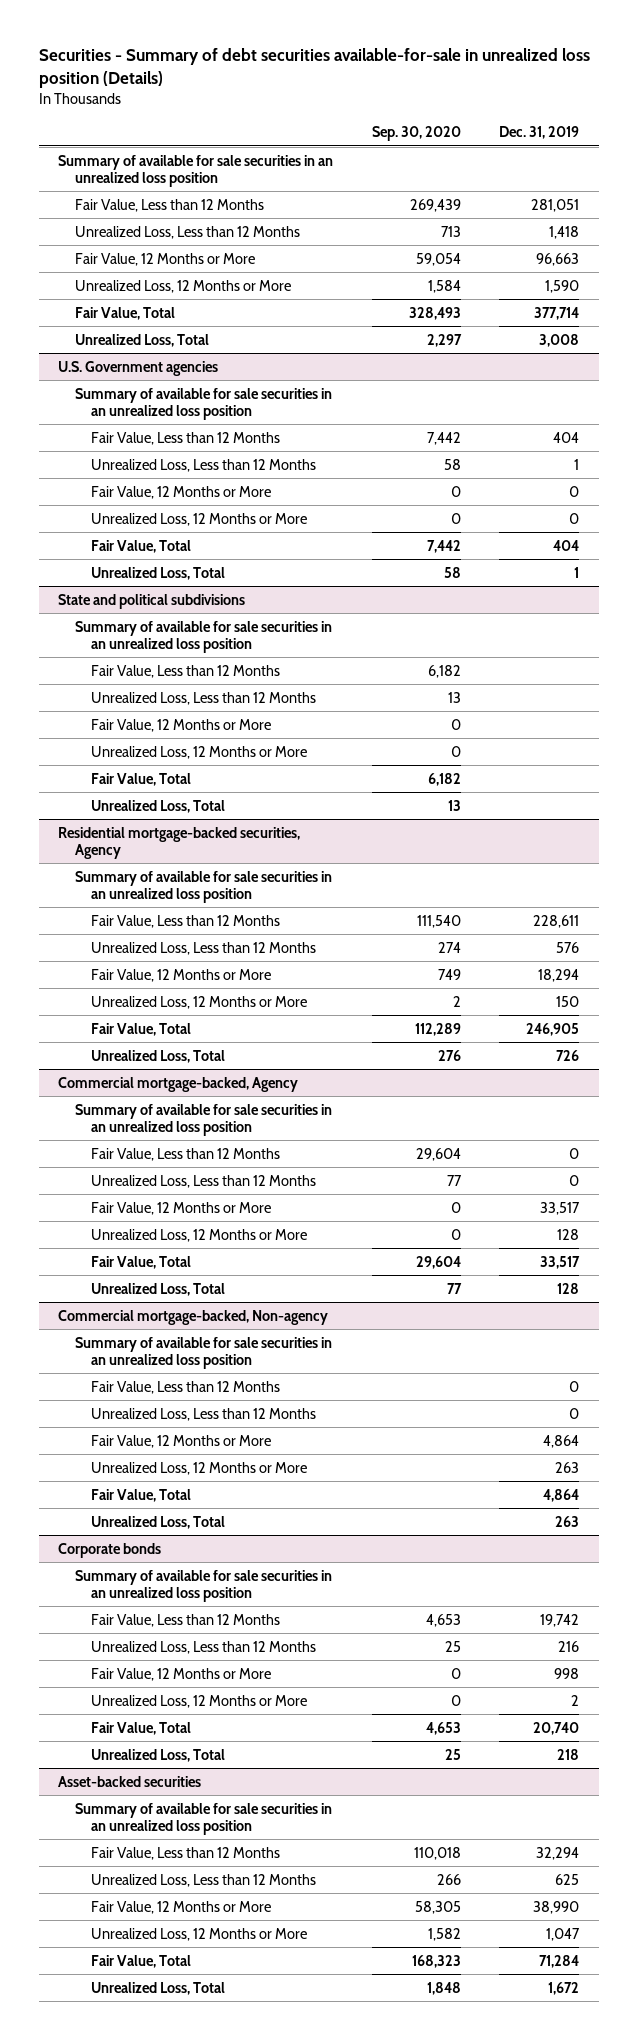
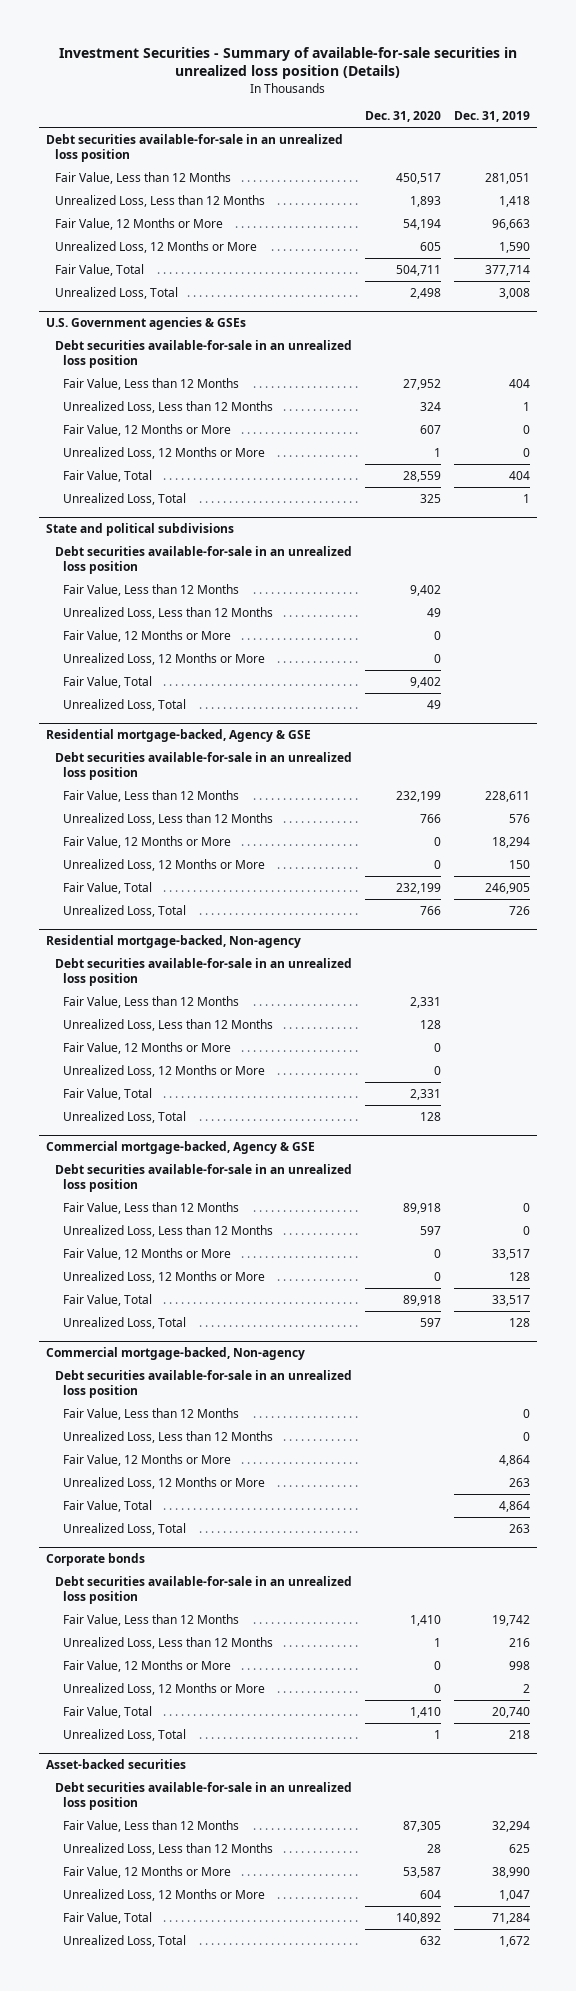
- Securities - Summary of debt securities available-for-sale in unrealized loss position (Details)
+ Investment Securities - Summary of available-for-sale securities in unrealized loss position (Details)
- | Sep. 30, 2020 | Dec. 31, 2019
+ | Dec. 31, 2020 | Dec. 31, 2019
- Summary of available for sale securities in an unrealized loss position
+ Debt securities available-for-sale in an unrealized loss position
- U.S. Government agencies
- Summary of available for sale securities in an unrealized loss position
+ U.S. Government agencies & GSEs
+ Debt securities available-for-sale in an unrealized loss position
@ State and political subdivisions
- Summary of available for sale securities in an unrealized loss position
+ Debt securities available-for-sale in an unrealized loss position
- Residential mortgage-backed securities, Agency
- Summary of available for sale securities in an unrealized loss position
+ Residential mortgage-backed, Agency & GSE
+ Debt securities available-for-sale in an unrealized loss position
- Commercial mortgage-backed, Agency
- Summary of available for sale securities in an unrealized loss position
+ Residential mortgage-backed, Non-agency
+ Debt securities available-for-sale in an unrealized loss position
+ Fair Value, Less than 12 Months | 2,331 |
+ Unrealized Loss, Less than 12 Months | 128 |
+ Fair Value, 12 Months or More | 0 |
+ Unrealized Loss, 12 Months or More | 0 |
+ Fair Value, Total | 2,331 |
+ Unrealized Loss, Total | 128 |
+ Commercial mortgage-backed, Agency & GSE
+ Debt securities available-for-sale in an unrealized loss position
@ Commercial mortgage-backed, Non-agency
- Summary of available for sale securities in an unrealized loss position
+ Debt securities available-for-sale in an unrealized loss position
@ Corporate bonds
- Summary of available for sale securities in an unrealized loss position
+ Debt securities available-for-sale in an unrealized loss position
@ Asset-backed securities
- Summary of available for sale securities in an unrealized loss position
+ Debt securities available-for-sale in an unrealized loss position

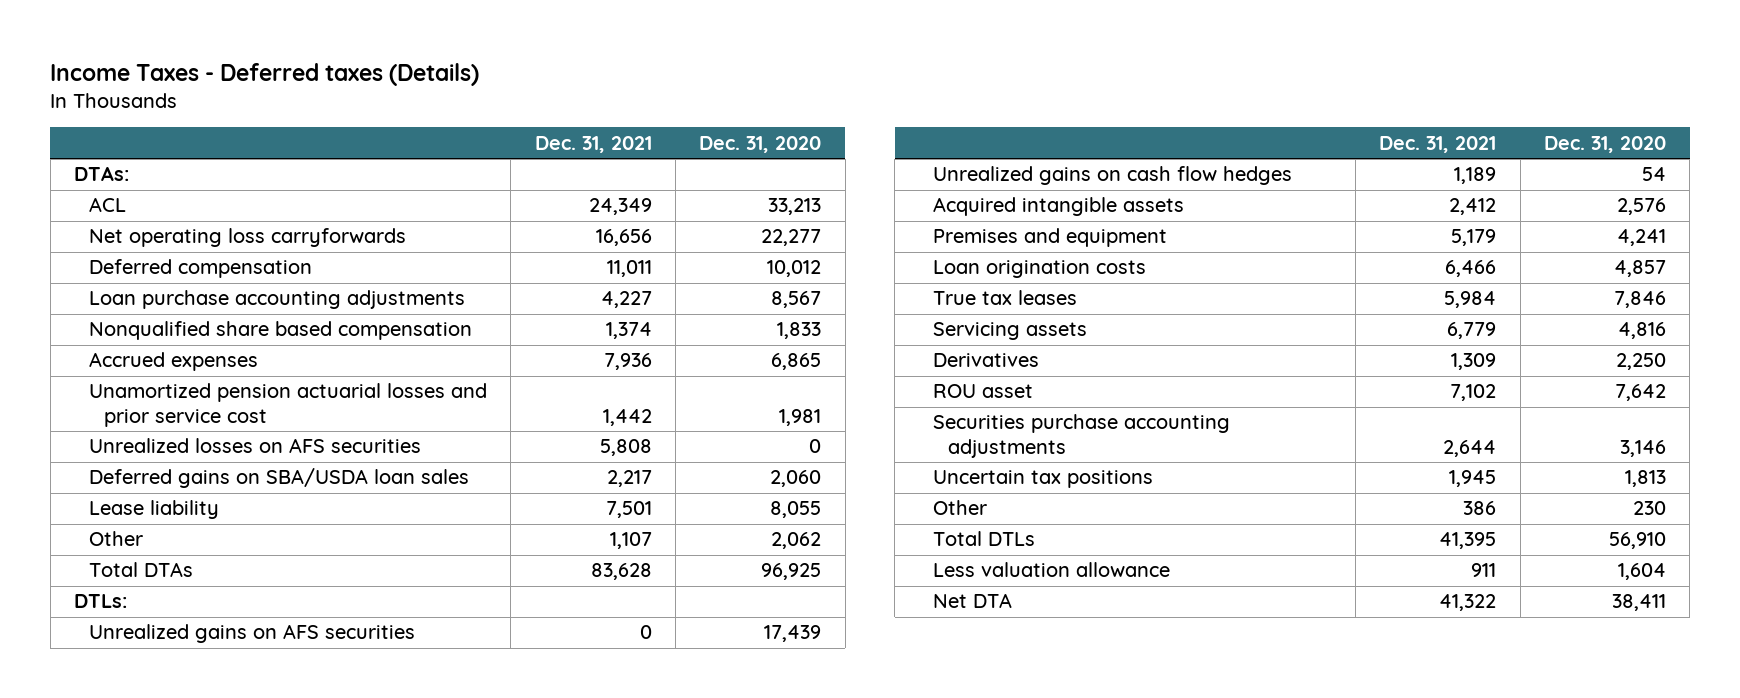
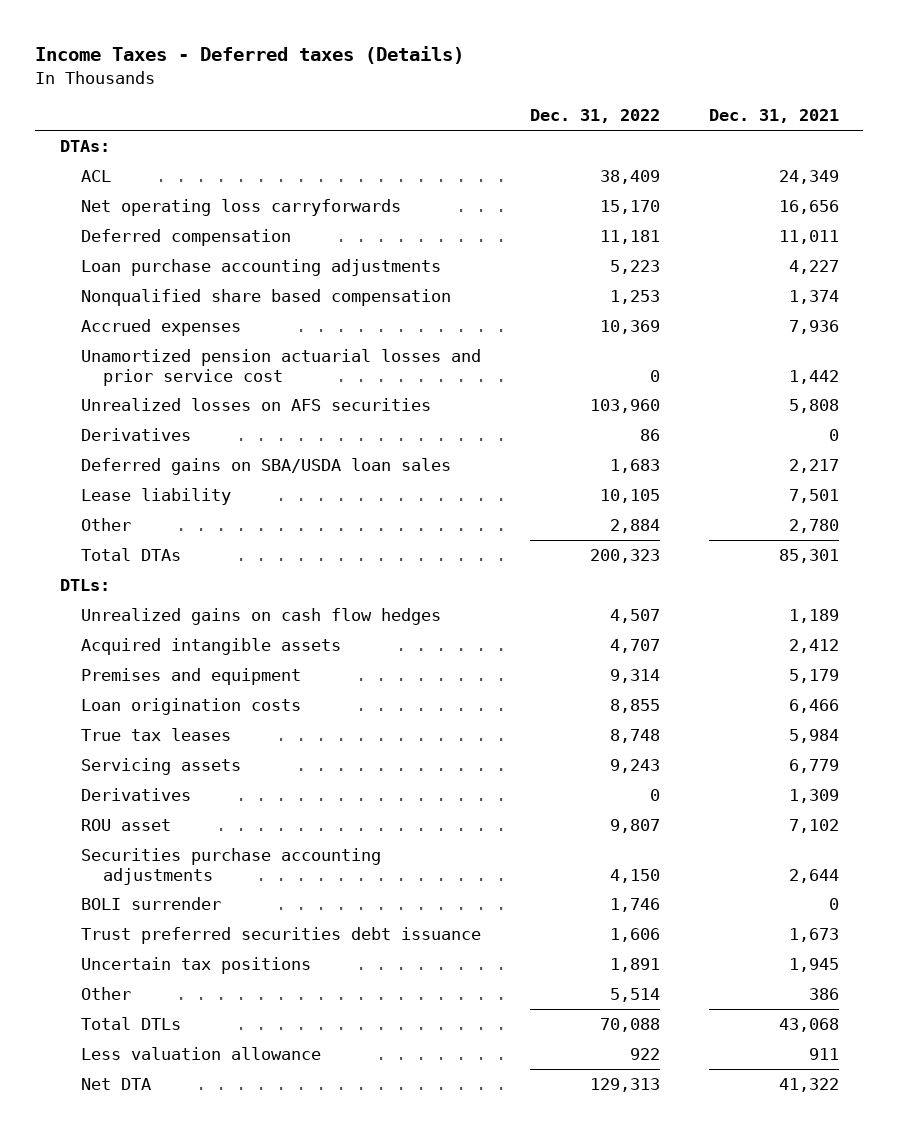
- | Dec. 31, 2021 | Dec. 31, 2020
+ | Dec. 31, 2022 | Dec. 31, 2021
+ Derivatives | 86 | 0
- Other | 1,107 | 2,062
- Total DTAs | 83,628 | 96,925
+ Other | 2,884 | 2,780
+ Total DTAs | 200,323 | 85,301
- Unrealized gains on AFS securities | 0 | 17,439
+ BOLI surrender | 1,746 | 0
+ Trust preferred securities debt issuance | 1,606 | 1,673
- Total DTLs | 41,395 | 56,910
+ Total DTLs | 70,088 | 43,068

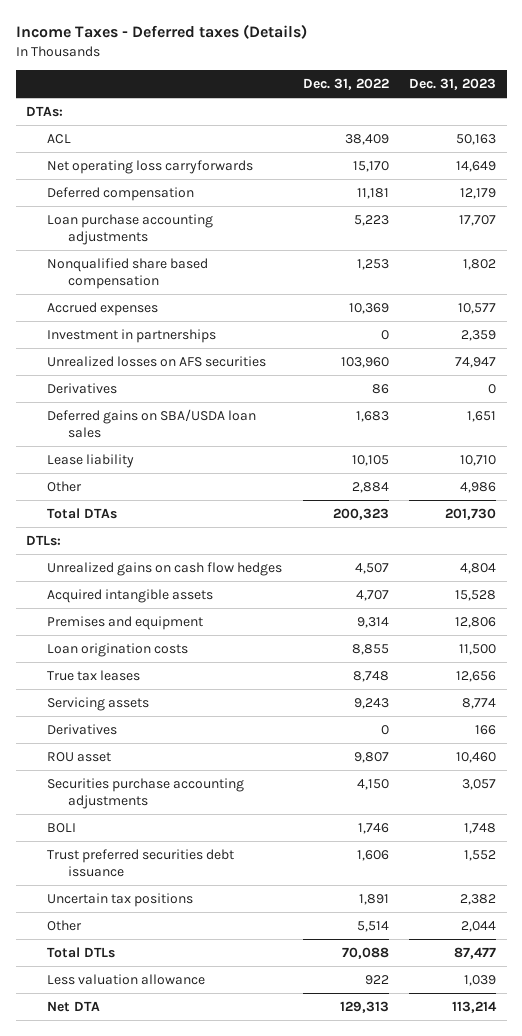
- | Dec. 31, 2022 | Dec. 31, 2021
+ | Dec. 31, 2022 | Dec. 31, 2023
- Unamortized pension actuarial losses and prior service cost | 0 | 1,442
+ Investment in partnerships | 0 | 2,359
- BOLI surrender | 1,746 | 0
+ BOLI | 1,746 | 1,748

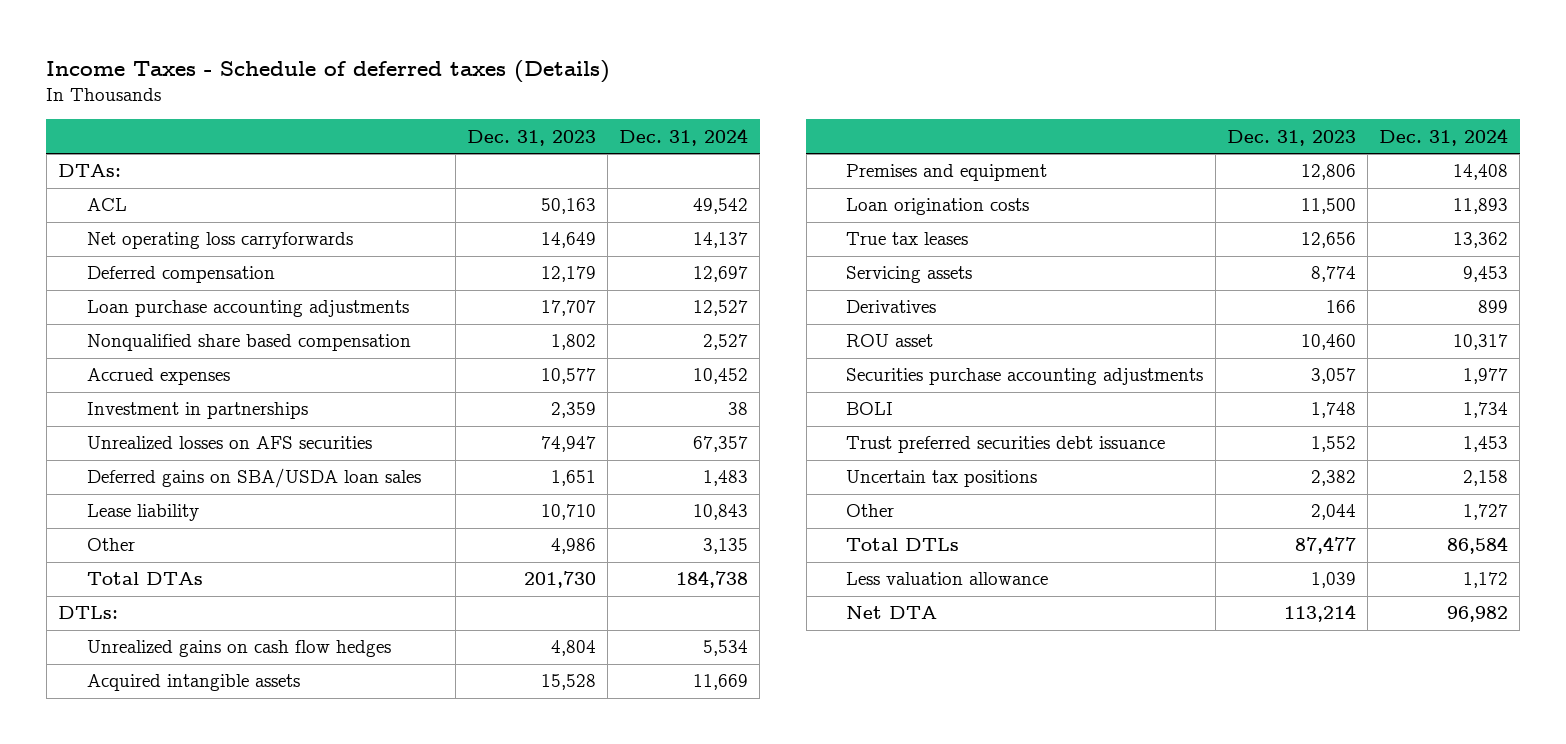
- Income Taxes - Deferred taxes (Details)
+ Income Taxes - Schedule of deferred taxes (Details)
- | Dec. 31, 2022 | Dec. 31, 2023
+ | Dec. 31, 2023 | Dec. 31, 2024
- Derivatives | 86 | 0

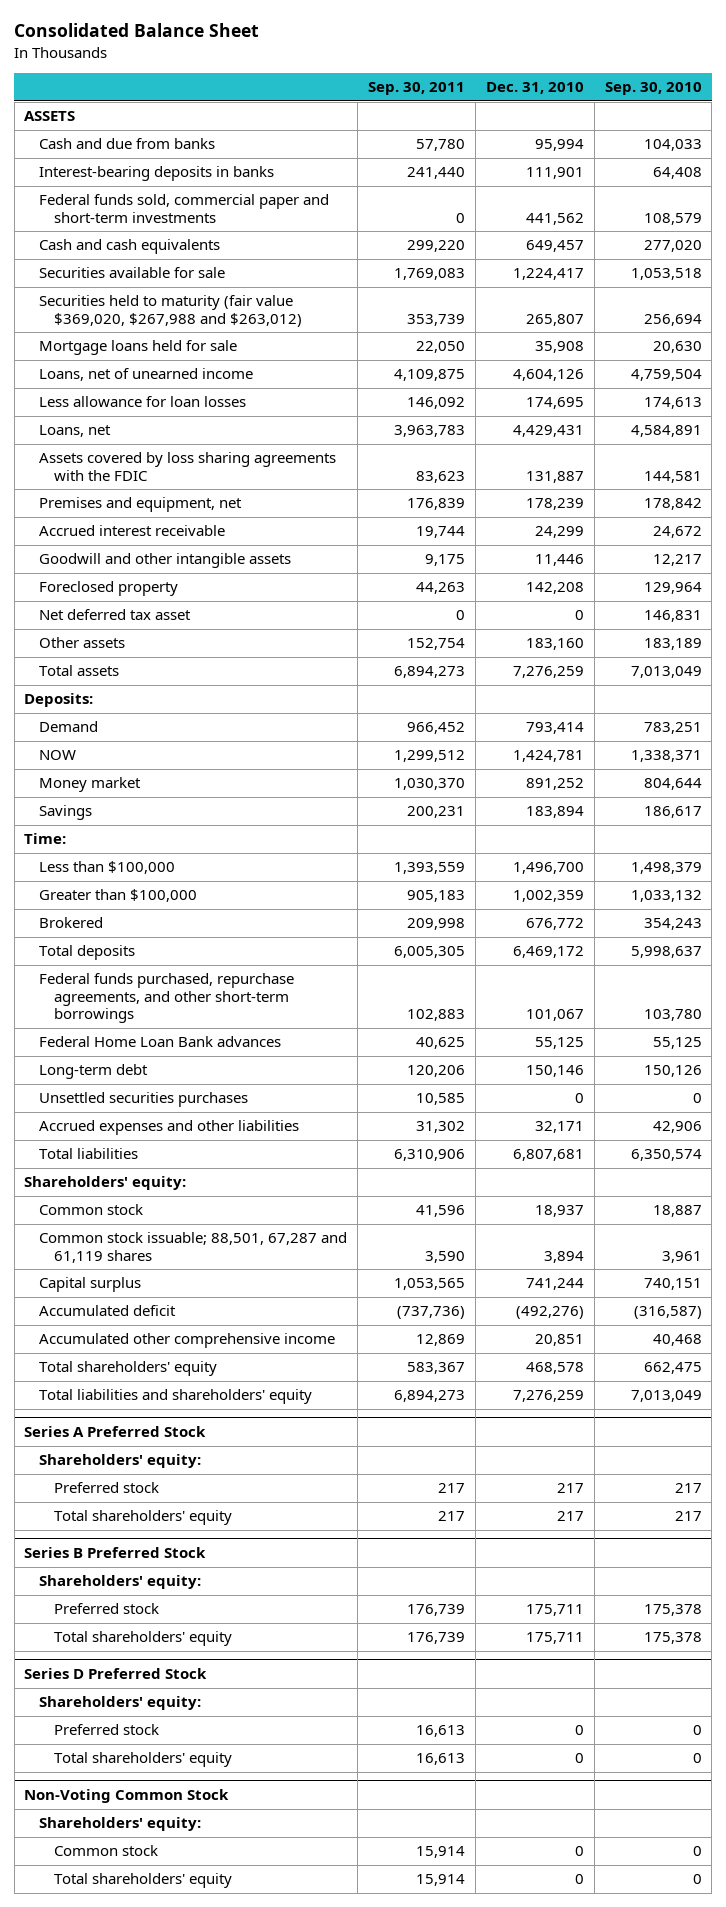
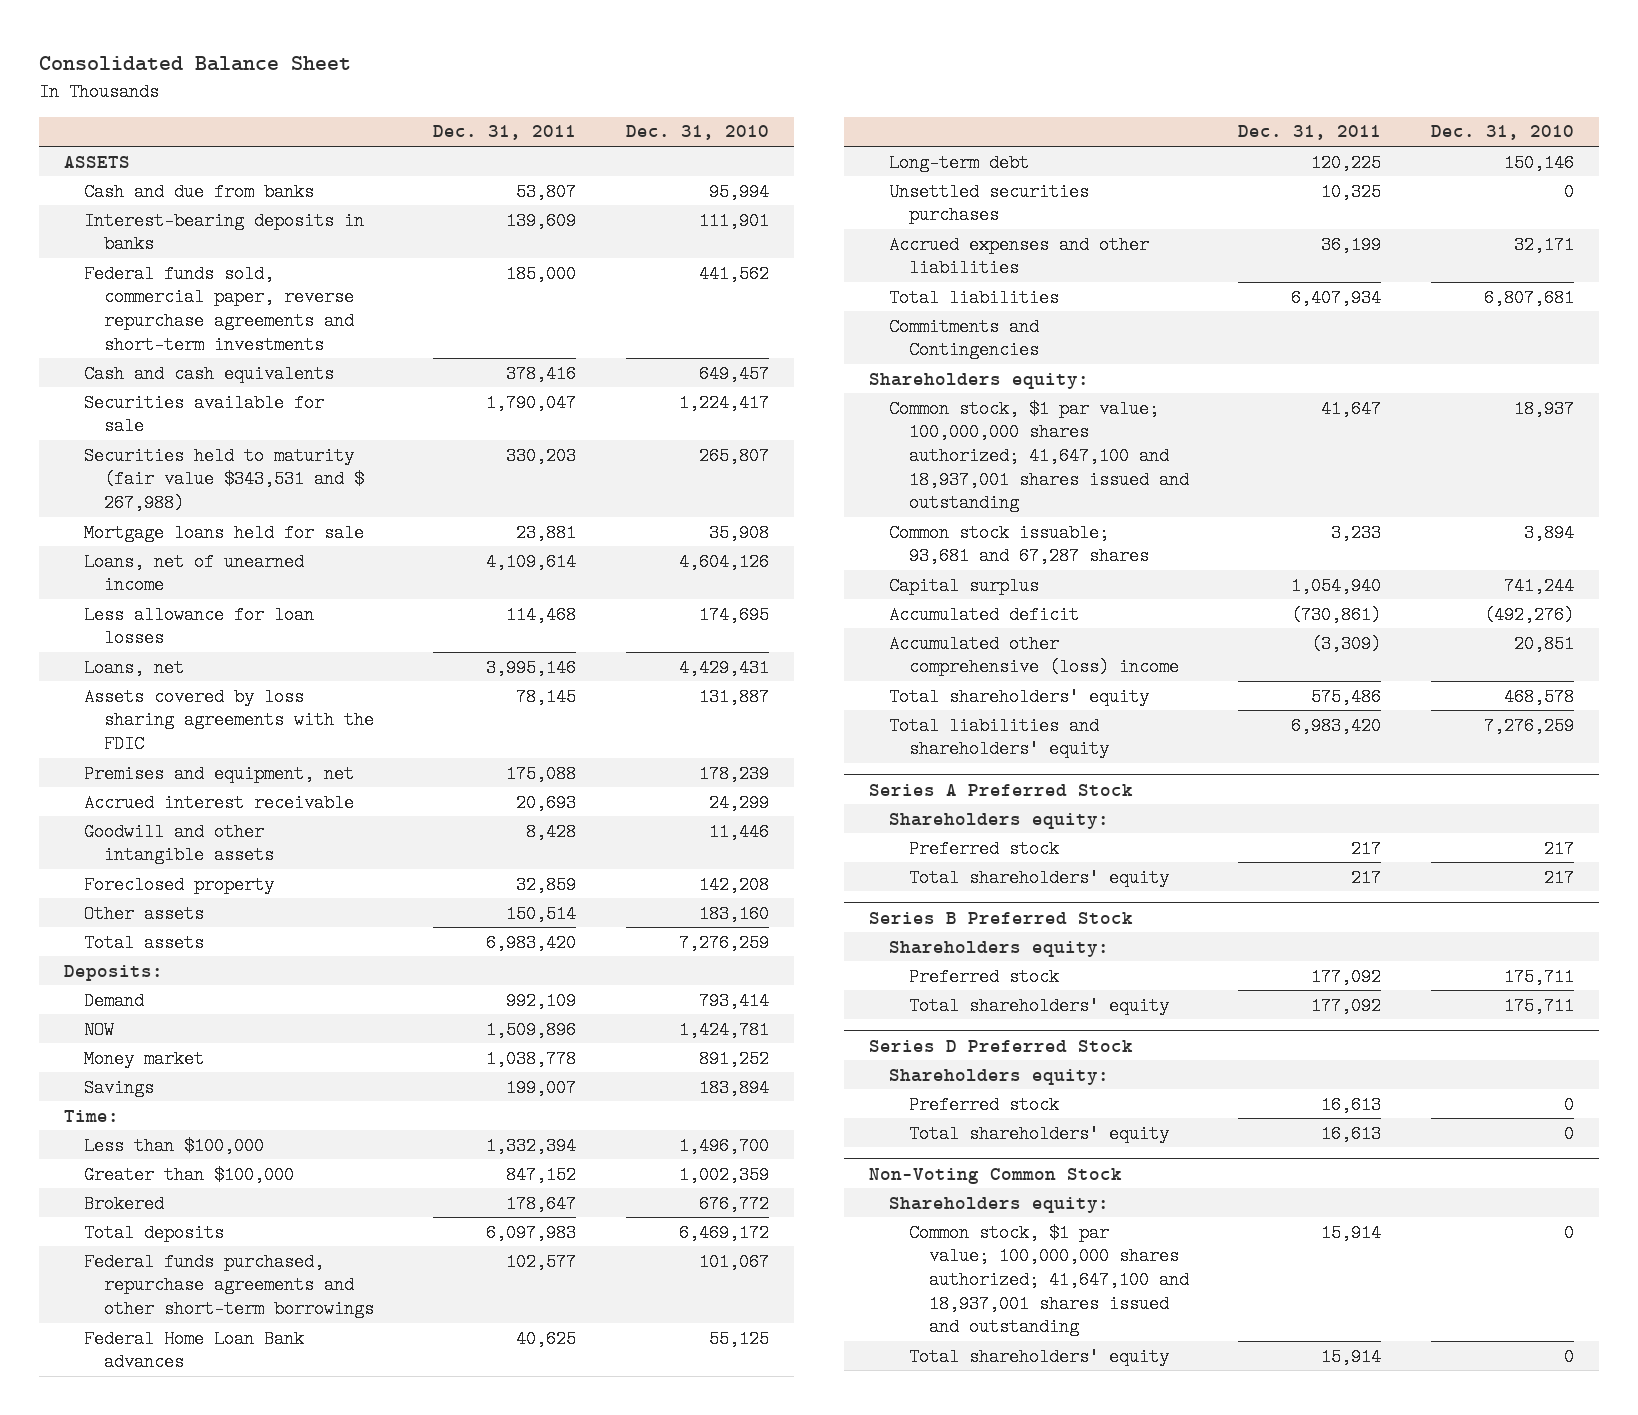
- | Sep. 30, 2011 | Dec. 31, 2010 | Sep. 30, 2010
+ | Dec. 31, 2011 | Dec. 31, 2010
- Federal funds sold, commercial paper and short-term investments | 0 | 441,562 | 108,579
+ Federal funds sold, commercial paper, reverse repurchase agreements and short-term investments | 185,000 | 441,562
- Securities held to maturity (fair value $369,020, $267,988 and $263,012) | 353,739 | 265,807 | 256,694
+ Securities held to maturity (fair value $343,531 and $ 267,988) | 330,203 | 265,807
- Net deferred tax asset | 0 | 0 | 146,831
- Federal funds purchased, repurchase agreements, and other short-term borrowings | 102,883 | 101,067 | 103,780
+ Federal funds purchased, repurchase agreements and other short-term borrowings | 102,577 | 101,067
- Shareholders' equity:
- Common stock | 41,596 | 18,937 | 18,887
- Common stock issuable; 88,501, 67,287 and 61,119 shares | 3,590 | 3,894 | 3,961
+ Commitments and Contingencies
+ Shareholders equity:
+ Common stock, $1 par value; 100,000,000 shares authorized; 41,647,100 and 18,937,001 shares issued and outstanding | 41,647 | 18,937
+ Common stock issuable; 93,681 and 67,287 shares | 3,233 | 3,894
- Accumulated other comprehensive income | 12,869 | 20,851 | 40,468
+ Accumulated other comprehensive (loss) income | (3,309) | 20,851
@ Series A Preferred Stock
- Shareholders' equity:
+ Shareholders equity:
@ Series B Preferred Stock
- Shareholders' equity:
+ Shareholders equity:
@ Series D Preferred Stock
- Shareholders' equity:
+ Shareholders equity:
@ Non-Voting Common Stock
- Shareholders' equity:
- Common stock | 15,914 | 0 | 0
+ Shareholders equity:
+ Common stock, $1 par value; 100,000,000 shares authorized; 41,647,100 and 18,937,001 shares issued and outstanding | 15,914 | 0

